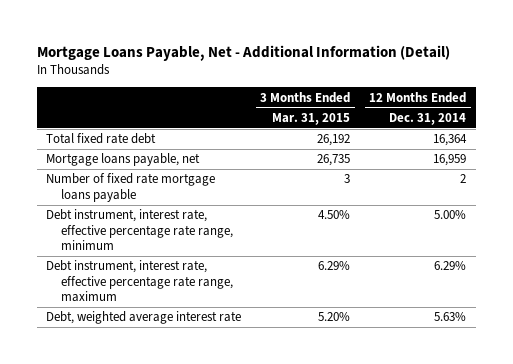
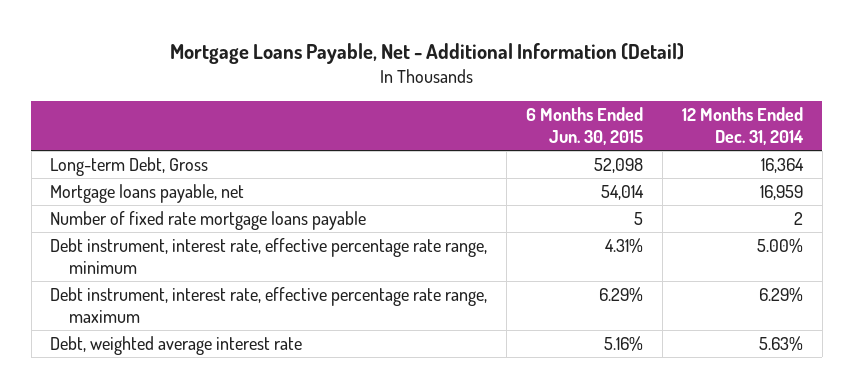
- | 3 Months Ended Mar. 31, 2015 | 12 Months Ended Dec. 31, 2014
+ | 6 Months Ended Jun. 30, 2015 | 12 Months Ended Dec. 31, 2014
- Total fixed rate debt | 26,192 | 16,364
+ Long-term Debt, Gross | 52,098 | 16,364

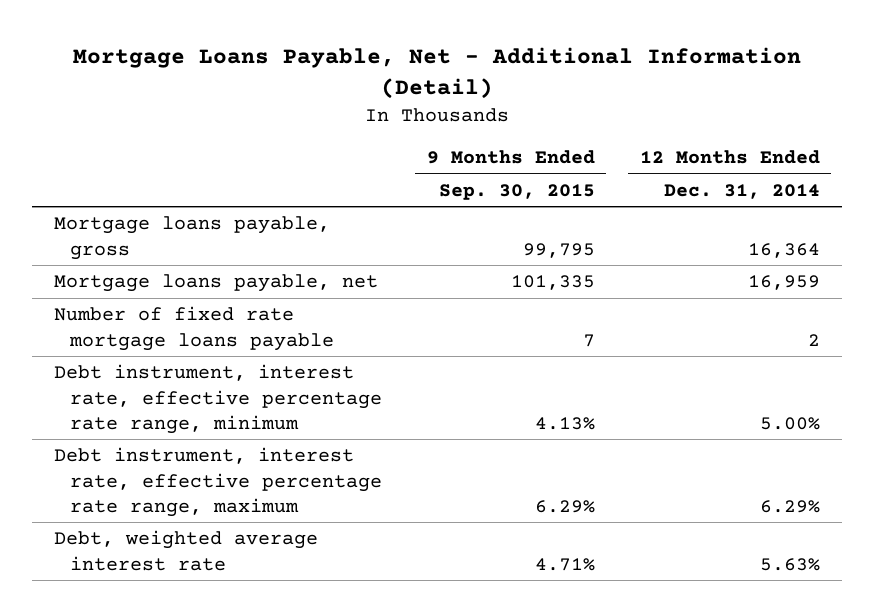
- | 6 Months Ended Jun. 30, 2015 | 12 Months Ended Dec. 31, 2014
+ | 9 Months Ended Sep. 30, 2015 | 12 Months Ended Dec. 31, 2014
- Long-term Debt, Gross | 52,098 | 16,364
+ Mortgage loans payable, gross | 99,795 | 16,364

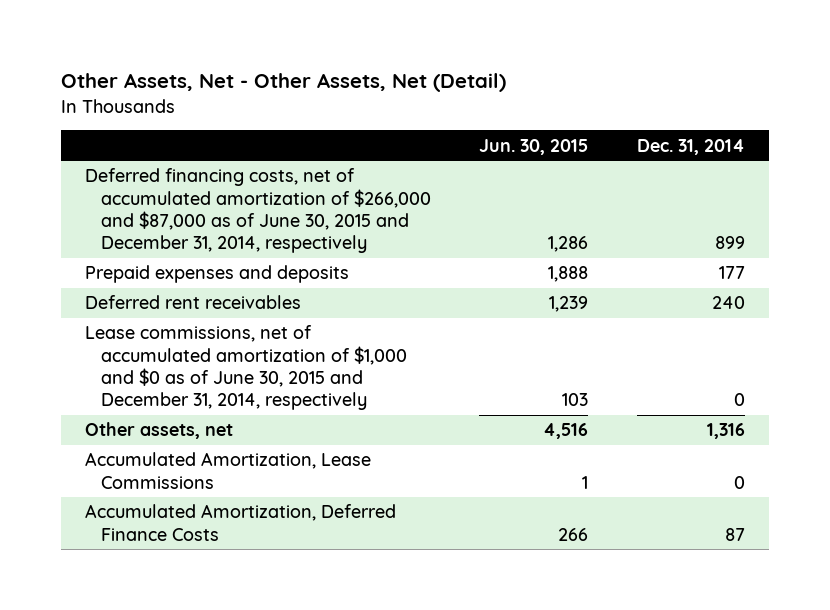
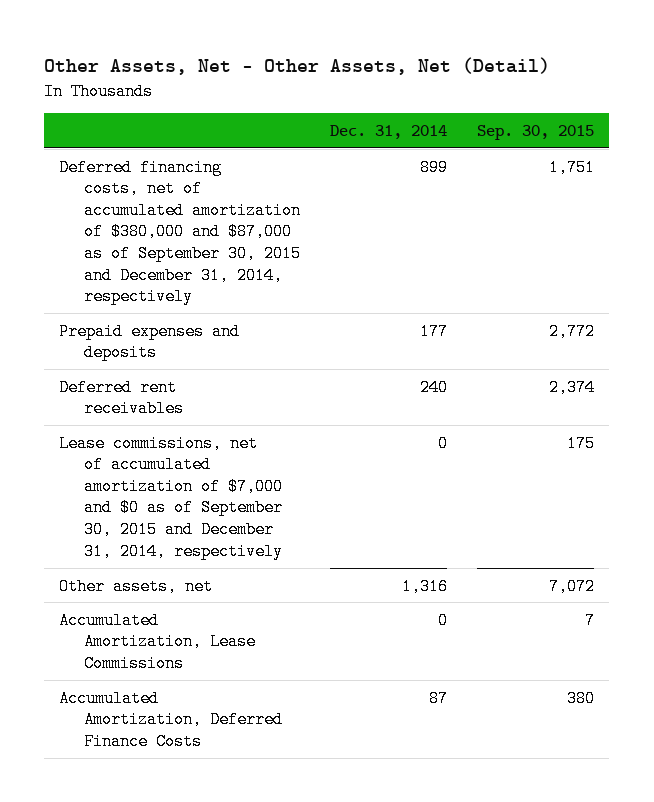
- | Jun. 30, 2015 | Dec. 31, 2014
+ | Dec. 31, 2014 | Sep. 30, 2015
- Deferred financing costs, net of accumulated amortization of $266,000 and $87,000 as of June 30, 2015 and December 31, 2014, respectively | 1,286 | 899
+ Deferred financing costs, net of accumulated amortization of $380,000 and $87,000 as of September 30, 2015 and December 31, 2014, respectively | 899 | 1,751
- Lease commissions, net of accumulated amortization of $1,000 and $0 as of June 30, 2015 and December 31, 2014, respectively | 103 | 0
+ Lease commissions, net of accumulated amortization of $7,000 and $0 as of September 30, 2015 and December 31, 2014, respectively | 0 | 175

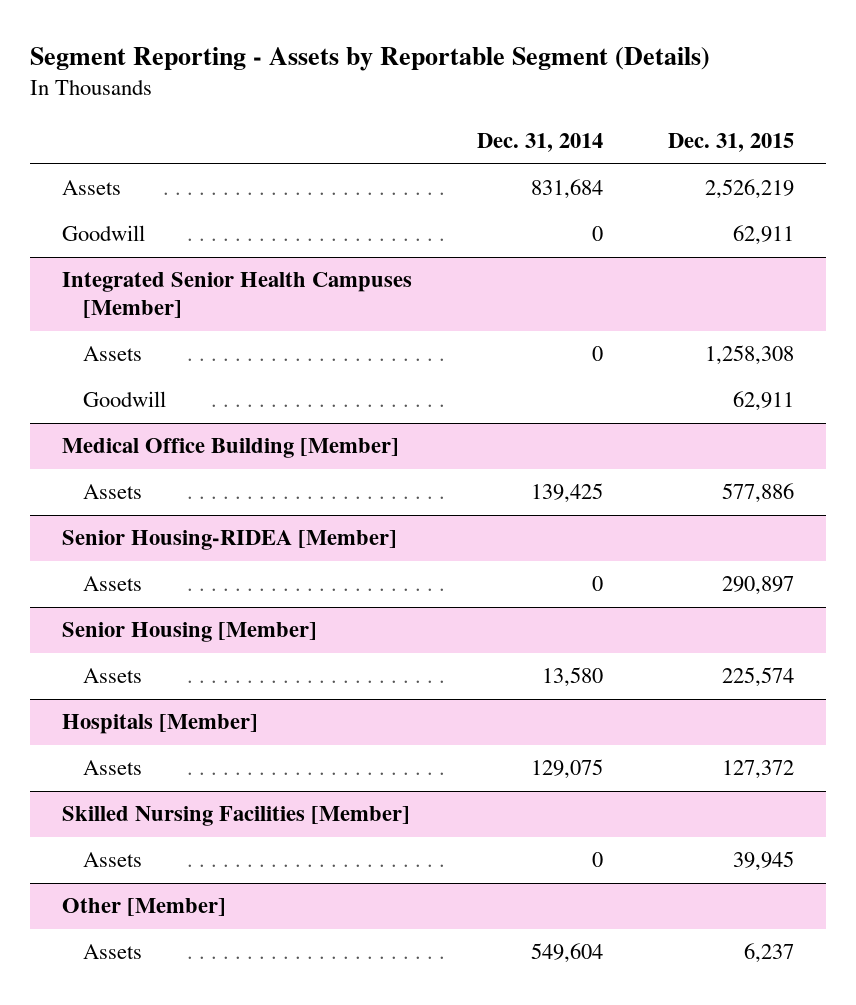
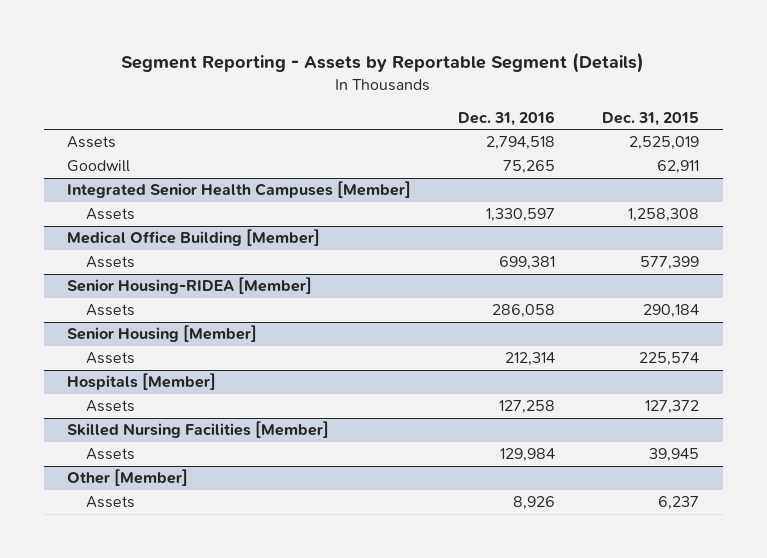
- | Dec. 31, 2014 | Dec. 31, 2015
+ | Dec. 31, 2016 | Dec. 31, 2015
- Assets | 831,684 | 2,526,219
+ Assets | 2,794,518 | 2,525,019
@ Integrated Senior Health Campuses [Member]
- Goodwill | | 62,911
@ Medical Office Building [Member]
- Assets | 139,425 | 577,886
+ Assets | 699,381 | 577,399
@ Senior Housing-RIDEA [Member]
- Assets | 0 | 290,897
+ Assets | 286,058 | 290,184

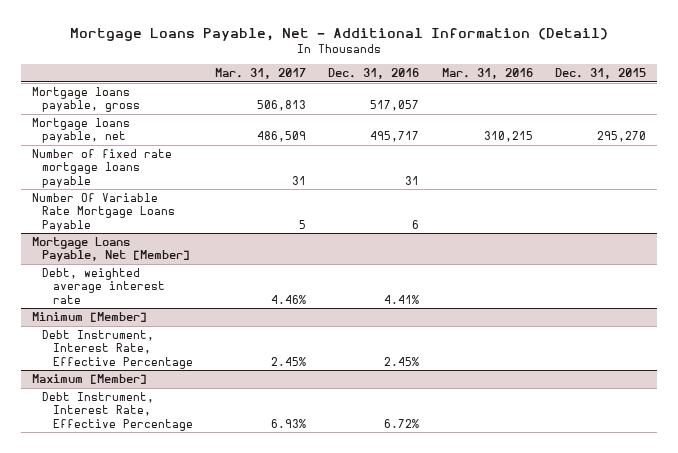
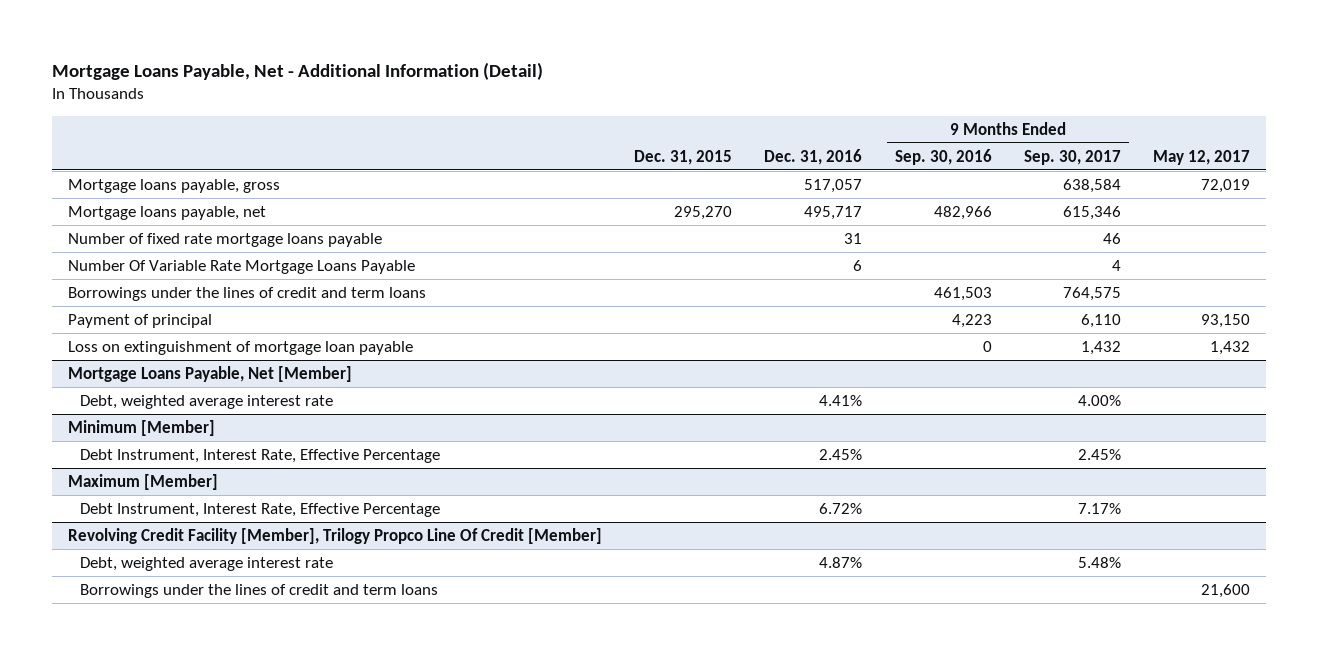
- | Mar. 31, 2017 | Dec. 31, 2016 | Mar. 31, 2016 | Dec. 31, 2015
+ | Dec. 31, 2015 | Dec. 31, 2016 | 9 Months Ended Sep. 30, 2016 | 9 Months Ended Sep. 30, 2017 | May 12, 2017
+ Borrowings under the lines of credit and term loans | | | 461,503 | 764,575 |
+ Payment of principal | | | 4,223 | 6,110 | 93,150
+ Loss on extinguishment of mortgage loan payable | | | 0 | 1,432 | 1,432
+ Revolving Credit Facility [Member], Trilogy Propco Line Of Credit [Member]
+ Debt, weighted average interest rate | | 4.87% | | 5.48% |
+ Borrowings under the lines of credit and term loans | | | | | 21,600

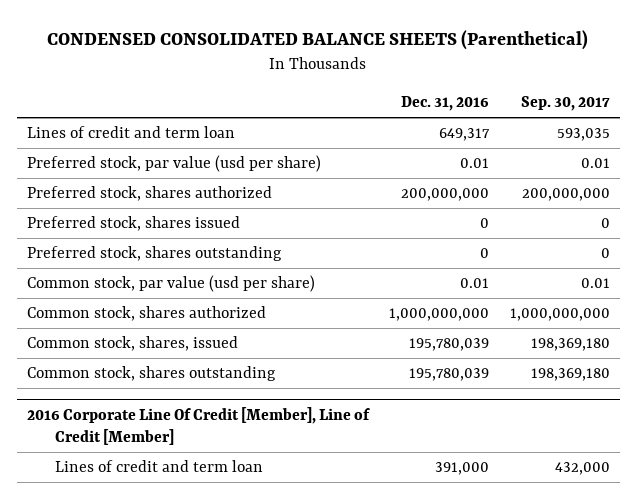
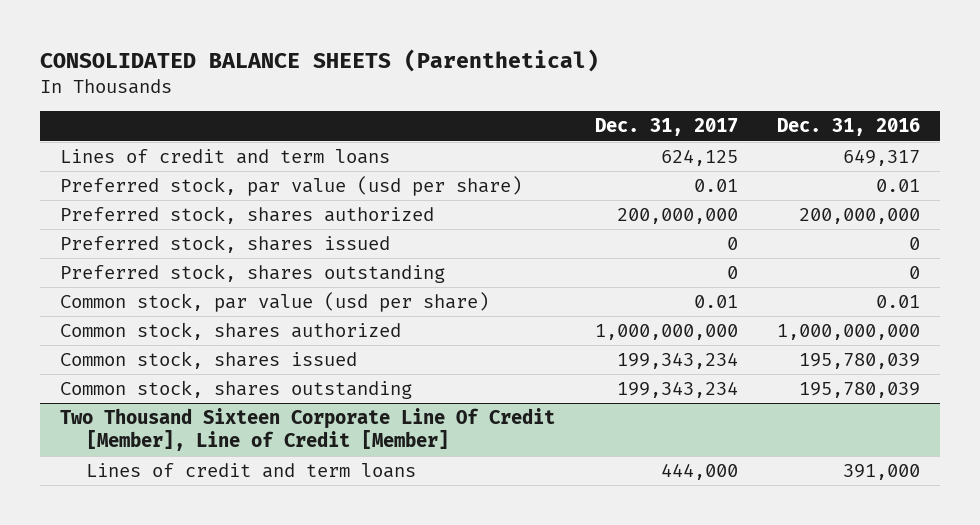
- CONDENSED CONSOLIDATED BALANCE SHEETS (Parenthetical)
+ CONSOLIDATED BALANCE SHEETS (Parenthetical)
- | Dec. 31, 2016 | Sep. 30, 2017
+ | Dec. 31, 2017 | Dec. 31, 2016
- Lines of credit and term loan | 649,317 | 593,035
+ Lines of credit and term loans | 624,125 | 649,317
- Common stock, shares, issued | 195,780,039 | 198,369,180
+ Common stock, shares issued | 199,343,234 | 195,780,039
- 2016 Corporate Line Of Credit [Member], Line of Credit [Member]
- Lines of credit and term loan | 391,000 | 432,000
+ Two Thousand Sixteen Corporate Line Of Credit [Member], Line of Credit [Member]
+ Lines of credit and term loans | 444,000 | 391,000

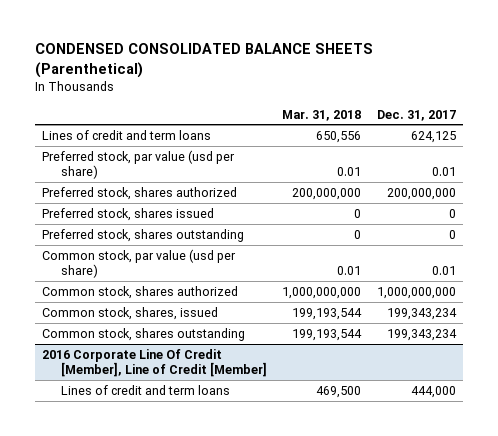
- CONSOLIDATED BALANCE SHEETS (Parenthetical)
+ CONDENSED CONSOLIDATED BALANCE SHEETS (Parenthetical)
- | Dec. 31, 2017 | Dec. 31, 2016
+ | Mar. 31, 2018 | Dec. 31, 2017
- Common stock, shares issued | 199,343,234 | 195,780,039
+ Common stock, shares, issued | 199,193,544 | 199,343,234
- Two Thousand Sixteen Corporate Line Of Credit [Member], Line of Credit [Member]
+ 2016 Corporate Line Of Credit [Member], Line of Credit [Member]

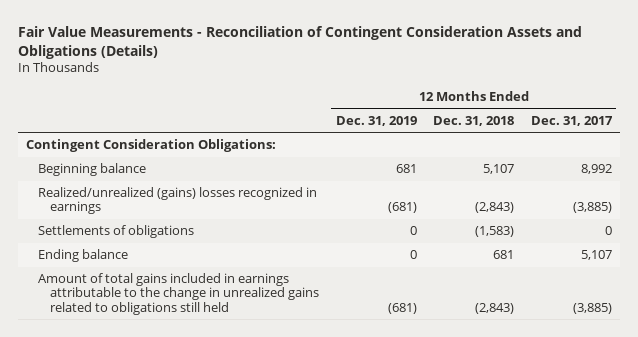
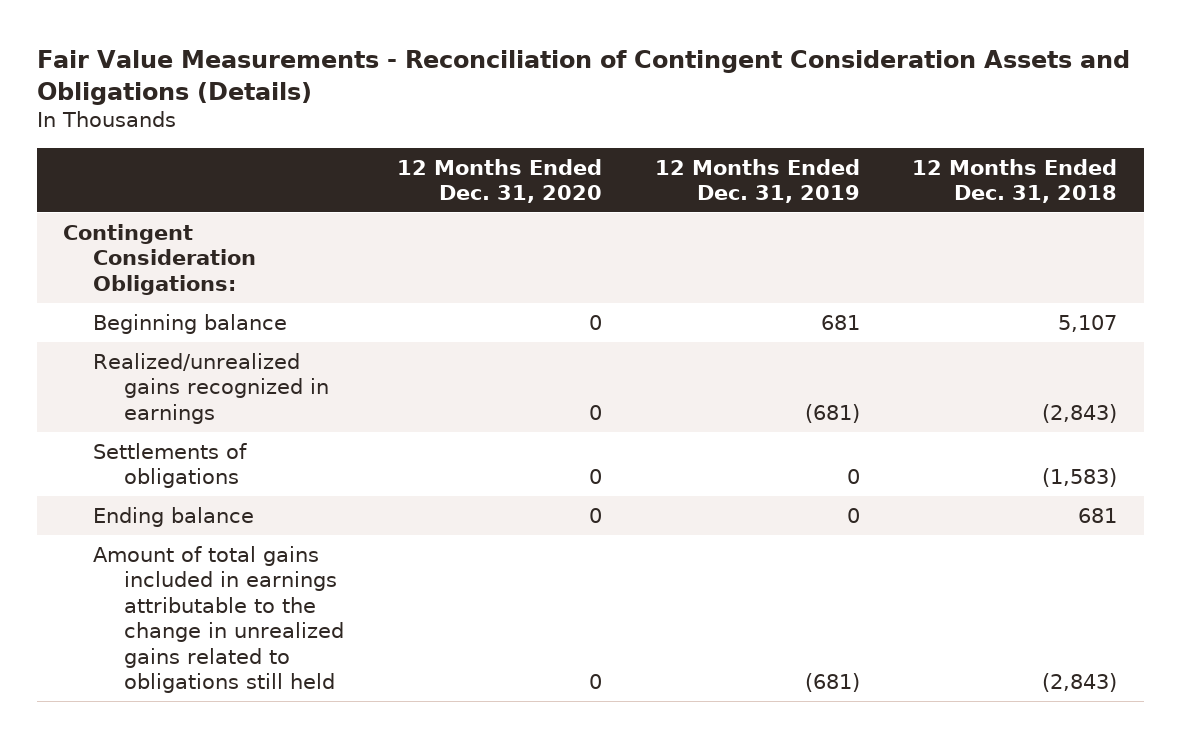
- | 12 Months Ended Dec. 31, 2019 | 12 Months Ended Dec. 31, 2018 | 12 Months Ended Dec. 31, 2017
+ | 12 Months Ended Dec. 31, 2020 | 12 Months Ended Dec. 31, 2019 | 12 Months Ended Dec. 31, 2018
- Realized/unrealized (gains) losses recognized in earnings | (681) | (2,843) | (3,885)
+ Realized/unrealized gains recognized in earnings | 0 | (681) | (2,843)

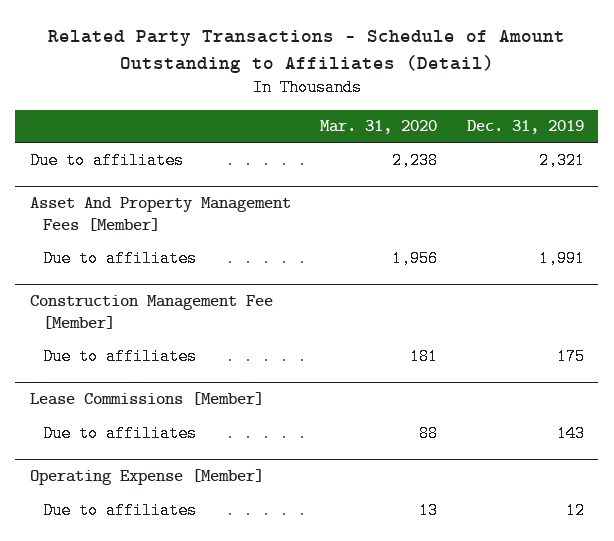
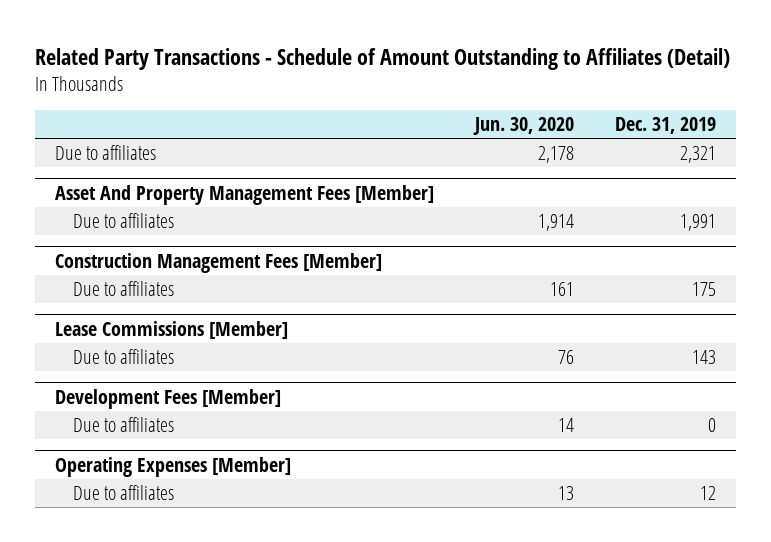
- | Mar. 31, 2020 | Dec. 31, 2019
+ | Jun. 30, 2020 | Dec. 31, 2019
- Construction Management Fee [Member]
+ Construction Management Fees [Member]
- Operating Expense [Member]
+ Development Fees [Member]
+ Due to affiliates | 14 | 0
+ Operating Expenses [Member]

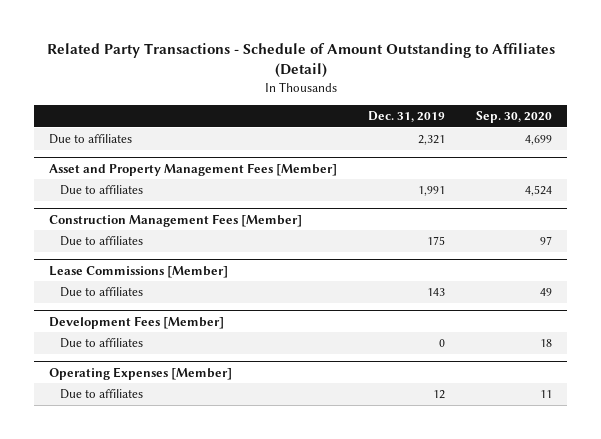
- | Jun. 30, 2020 | Dec. 31, 2019
+ | Dec. 31, 2019 | Sep. 30, 2020
- Asset And Property Management Fees [Member]
+ Asset and Property Management Fees [Member]

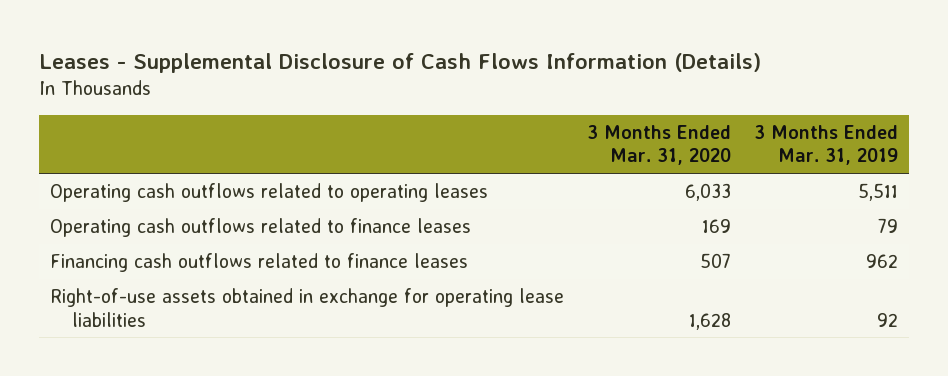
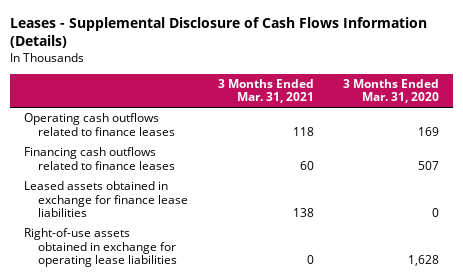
- | 3 Months Ended Mar. 31, 2020 | 3 Months Ended Mar. 31, 2019
+ | 3 Months Ended Mar. 31, 2021 | 3 Months Ended Mar. 31, 2020
- Operating cash outflows related to operating leases | 6,033 | 5,511
+ Leased assets obtained in exchange for finance lease liabilities | 138 | 0

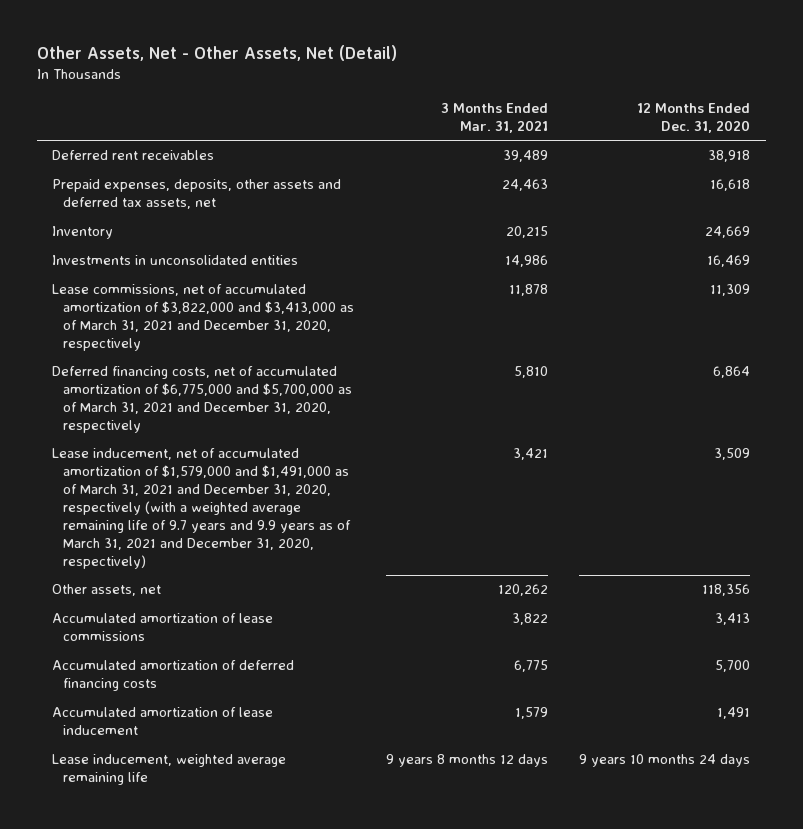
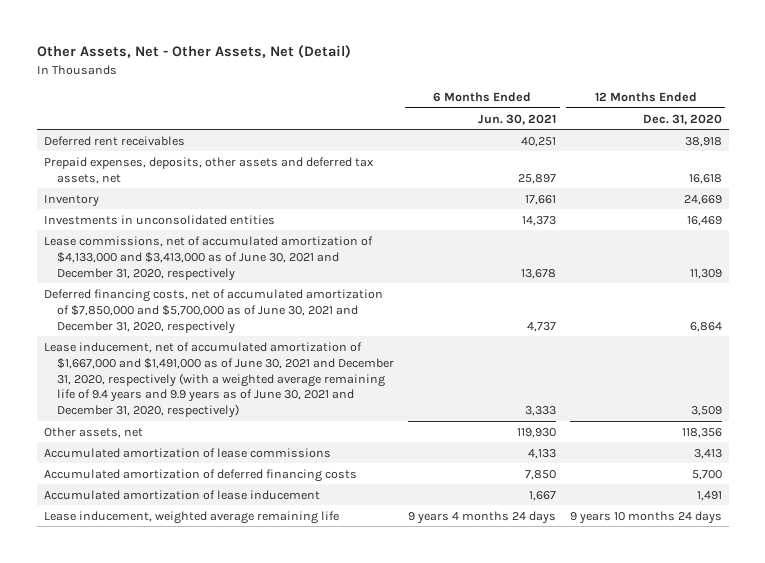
- | 3 Months Ended Mar. 31, 2021 | 12 Months Ended Dec. 31, 2020
+ | 6 Months Ended Jun. 30, 2021 | 12 Months Ended Dec. 31, 2020
- Lease commissions, net of accumulated amortization of $3,822,000 and $3,413,000 as of March 31, 2021 and December 31, 2020, respectively | 11,878 | 11,309
- Deferred financing costs, net of accumulated amortization of $6,775,000 and $5,700,000 as of March 31, 2021 and December 31, 2020, respectively | 5,810 | 6,864
- Lease inducement, net of accumulated amortization of $1,579,000 and $1,491,000 as of March 31, 2021 and December 31, 2020, respectively (with a weighted average remaining life of 9.7 years and 9.9 years as of March 31, 2021 and December 31, 2020, respectively) | 3,421 | 3,509
+ Lease commissions, net of accumulated amortization of $4,133,000 and $3,413,000 as of June 30, 2021 and December 31, 2020, respectively | 13,678 | 11,309
+ Deferred financing costs, net of accumulated amortization of $7,850,000 and $5,700,000 as of June 30, 2021 and December 31, 2020, respectively | 4,737 | 6,864
+ Lease inducement, net of accumulated amortization of $1,667,000 and $1,491,000 as of June 30, 2021 and December 31, 2020, respectively (with a weighted average remaining life of 9.4 years and 9.9 years as of June 30, 2021 and December 31, 2020, respectively) | 3,333 | 3,509

